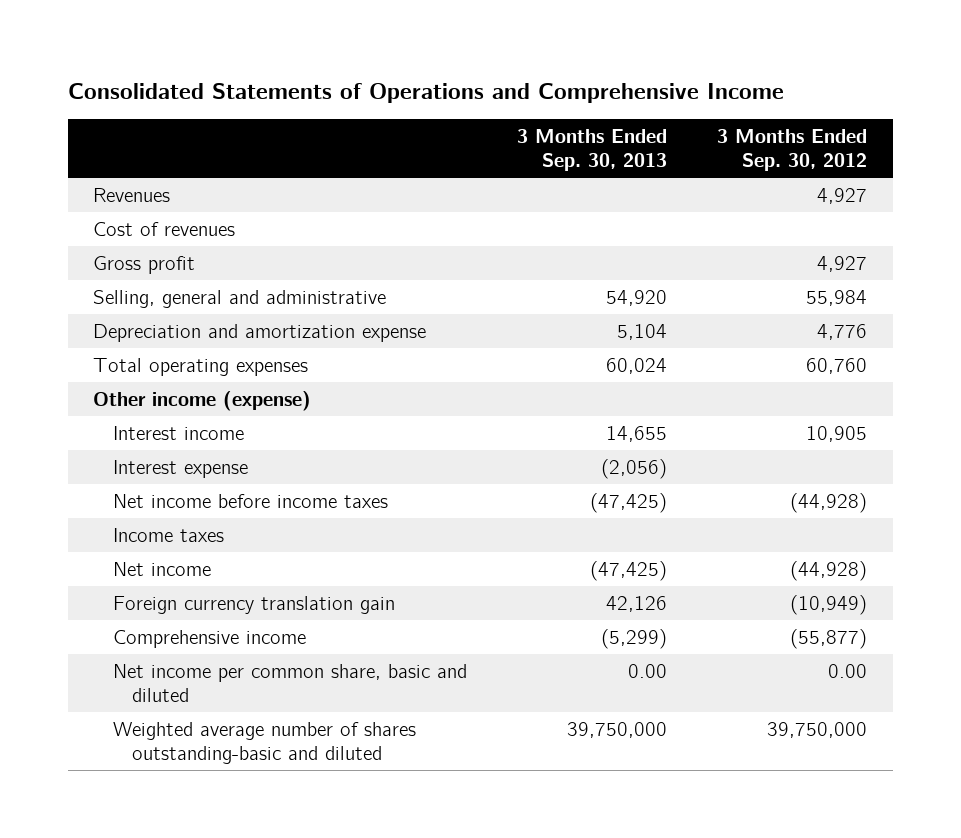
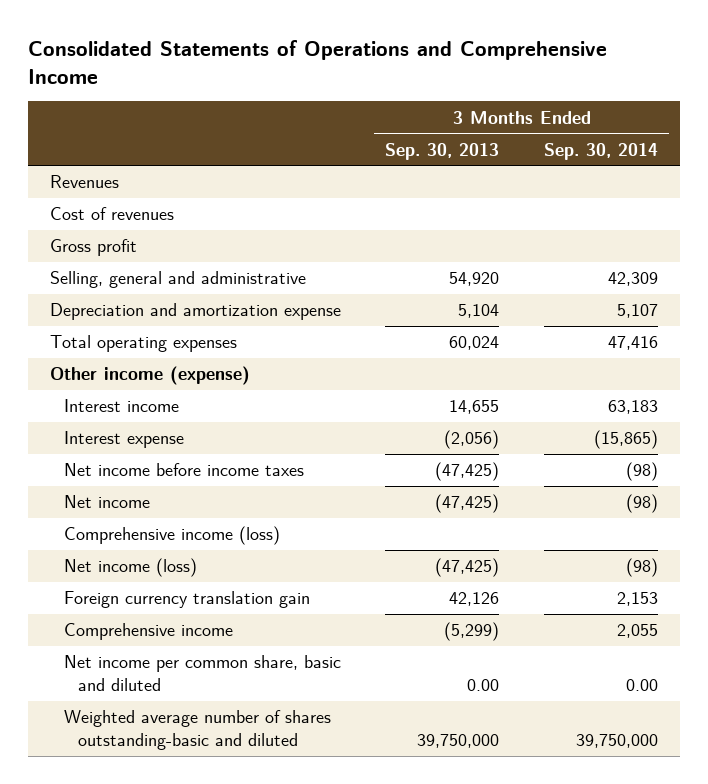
- | 3 Months Ended Sep. 30, 2013 | 3 Months Ended Sep. 30, 2012
+ | 3 Months Ended Sep. 30, 2013 | 3 Months Ended Sep. 30, 2014
- Income taxes
+ Comprehensive income (loss)
+ Net income (loss) | (47,425) | (98)

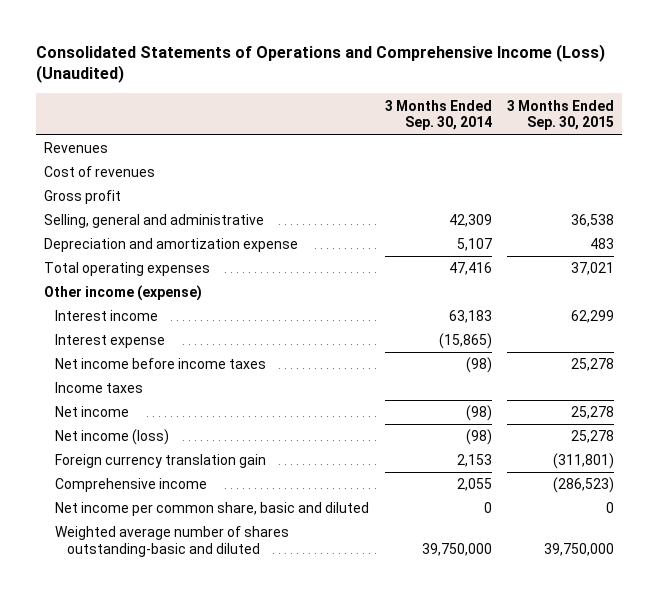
- Consolidated Statements of Operations and Comprehensive Income
+ Consolidated Statements of Operations and Comprehensive Income (Loss) (Unaudited)
- | 3 Months Ended Sep. 30, 2013 | 3 Months Ended Sep. 30, 2014
+ | 3 Months Ended Sep. 30, 2014 | 3 Months Ended Sep. 30, 2015
+ Income taxes
- Comprehensive income (loss)
- Net income per common share, basic and diluted | 0.00 | 0.00
+ Net income per common share, basic and diluted | 0 | 0

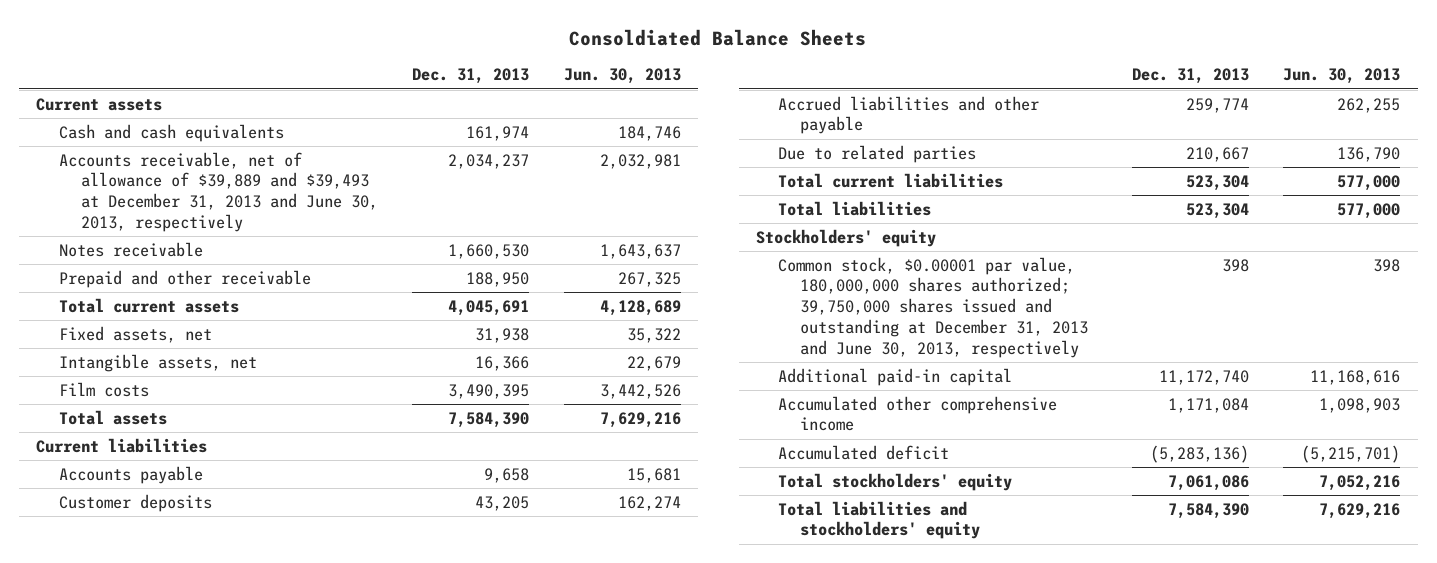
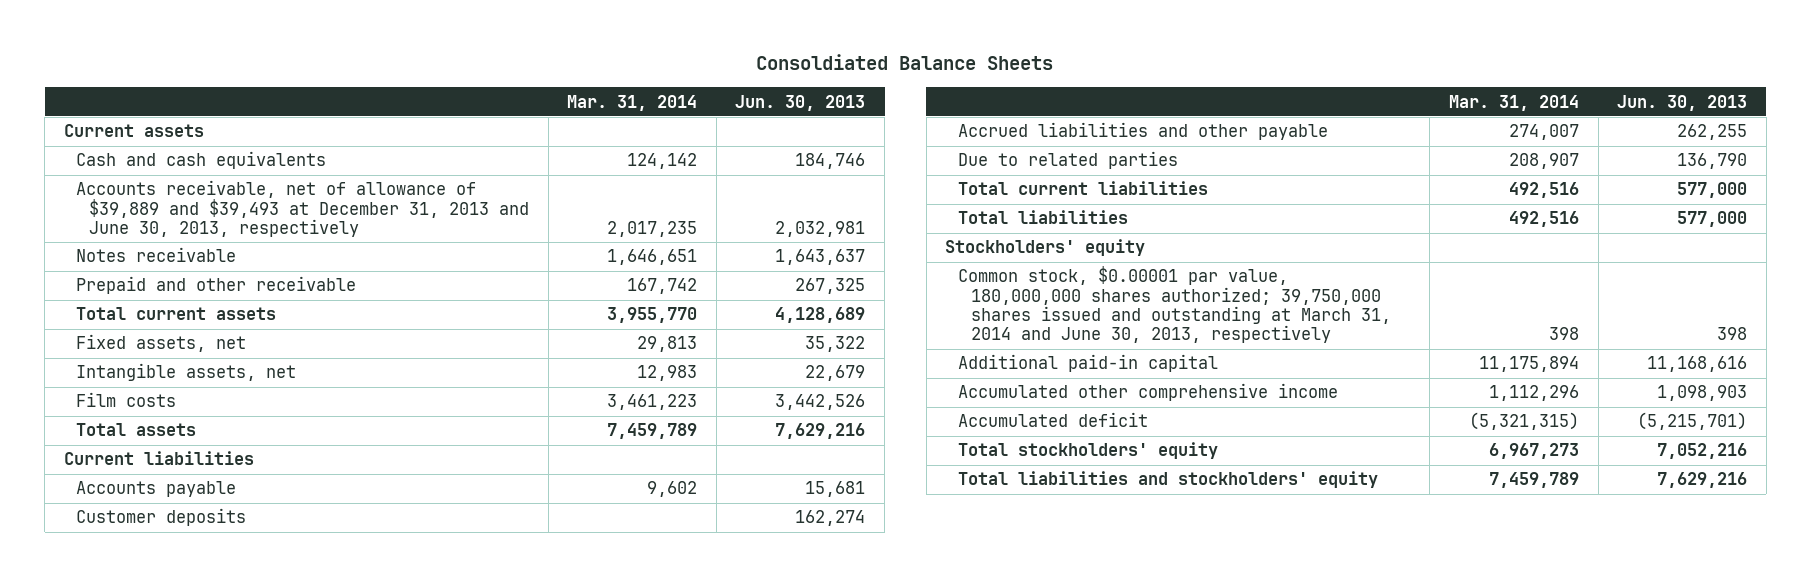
- | Dec. 31, 2013 | Jun. 30, 2013
+ | Mar. 31, 2014 | Jun. 30, 2013
- Common stock, $0.00001 par value, 180,000,000 shares authorized; 39,750,000 shares issued and outstanding at December 31, 2013 and June 30, 2013, respectively | 398 | 398
+ Common stock, $0.00001 par value, 180,000,000 shares authorized; 39,750,000 shares issued and outstanding at March 31, 2014 and June 30, 2013, respectively | 398 | 398

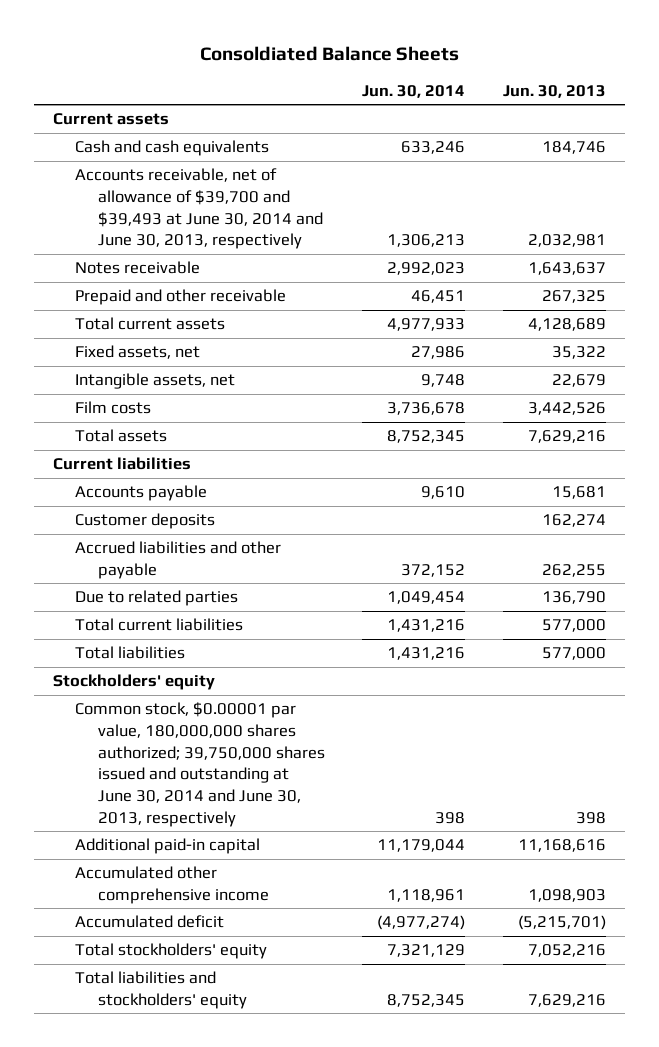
- | Mar. 31, 2014 | Jun. 30, 2013
+ | Jun. 30, 2014 | Jun. 30, 2013
- Accounts receivable, net of allowance of $39,889 and $39,493 at December 31, 2013 and June 30, 2013, respectively | 2,017,235 | 2,032,981
+ Accounts receivable, net of allowance of $39,700 and $39,493 at June 30, 2014 and June 30, 2013, respectively | 1,306,213 | 2,032,981
- Common stock, $0.00001 par value, 180,000,000 shares authorized; 39,750,000 shares issued and outstanding at March 31, 2014 and June 30, 2013, respectively | 398 | 398
+ Common stock, $0.00001 par value, 180,000,000 shares authorized; 39,750,000 shares issued and outstanding at June 30, 2014 and June 30, 2013, respectively | 398 | 398

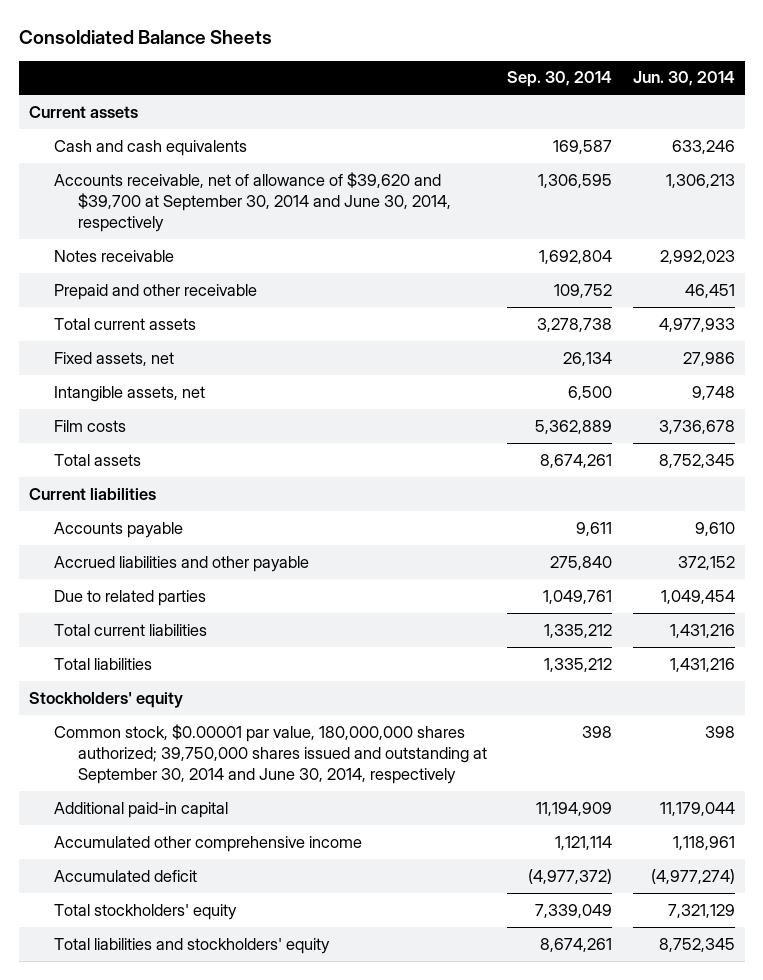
- | Jun. 30, 2014 | Jun. 30, 2013
+ | Sep. 30, 2014 | Jun. 30, 2014
- Accounts receivable, net of allowance of $39,700 and $39,493 at June 30, 2014 and June 30, 2013, respectively | 1,306,213 | 2,032,981
+ Accounts receivable, net of allowance of $39,620 and $39,700 at September 30, 2014 and June 30, 2014, respectively | 1,306,595 | 1,306,213
- Customer deposits | | 162,274
- Common stock, $0.00001 par value, 180,000,000 shares authorized; 39,750,000 shares issued and outstanding at June 30, 2014 and June 30, 2013, respectively | 398 | 398
+ Common stock, $0.00001 par value, 180,000,000 shares authorized; 39,750,000 shares issued and outstanding at September 30, 2014 and June 30, 2014, respectively | 398 | 398

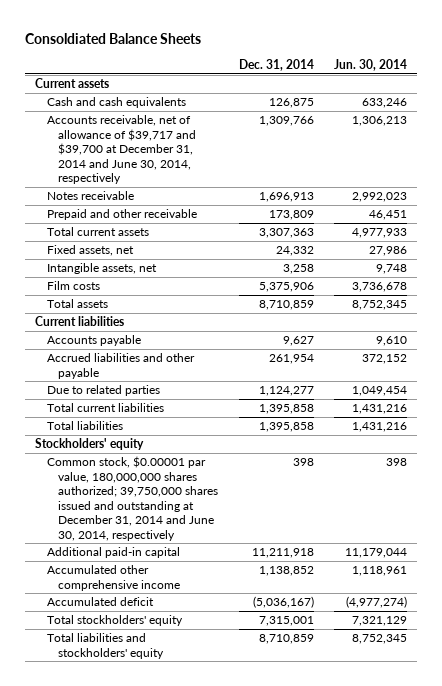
- | Sep. 30, 2014 | Jun. 30, 2014
+ | Dec. 31, 2014 | Jun. 30, 2014
- Accounts receivable, net of allowance of $39,620 and $39,700 at September 30, 2014 and June 30, 2014, respectively | 1,306,595 | 1,306,213
+ Accounts receivable, net of allowance of $39,717 and $39,700 at December 31, 2014 and June 30, 2014, respectively | 1,309,766 | 1,306,213
- Common stock, $0.00001 par value, 180,000,000 shares authorized; 39,750,000 shares issued and outstanding at September 30, 2014 and June 30, 2014, respectively | 398 | 398
+ Common stock, $0.00001 par value, 180,000,000 shares authorized; 39,750,000 shares issued and outstanding at December 31, 2014 and June 30, 2014, respectively | 398 | 398

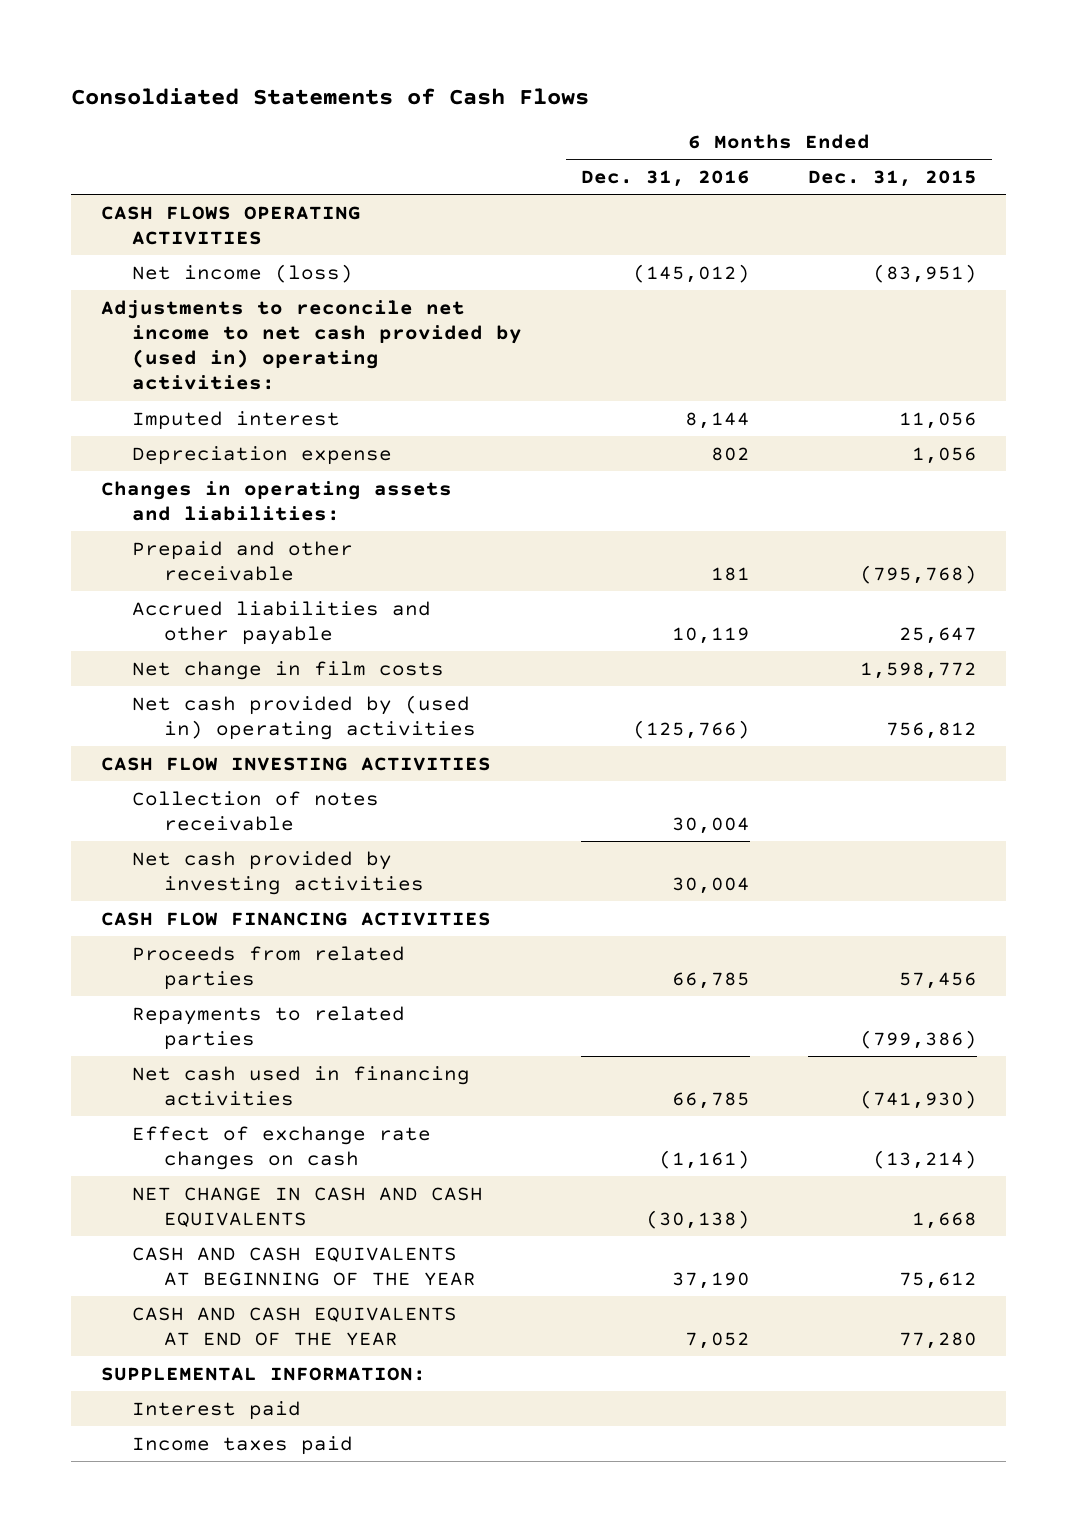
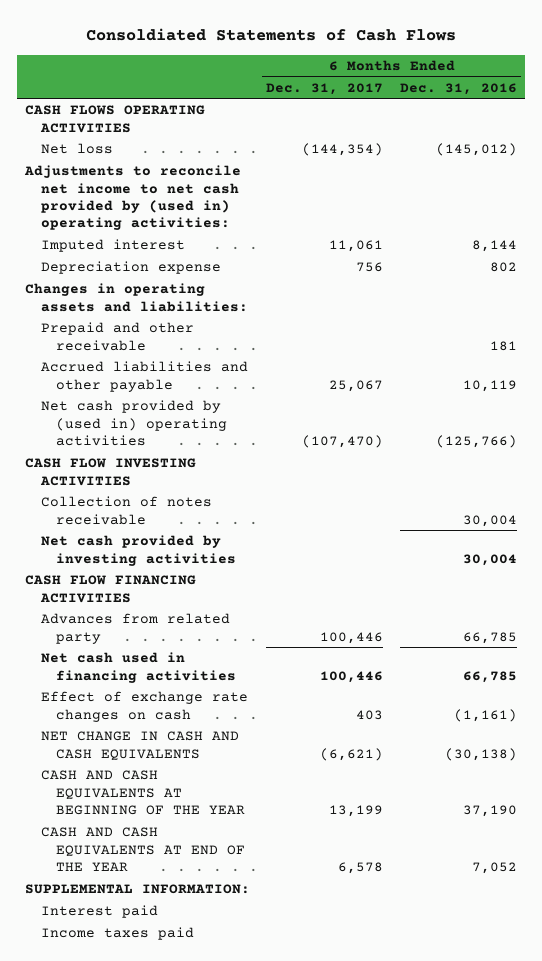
- | 6 Months Ended Dec. 31, 2016 | 6 Months Ended Dec. 31, 2015
+ | 6 Months Ended Dec. 31, 2017 | 6 Months Ended Dec. 31, 2016
- Net income (loss) | (145,012) | (83,951)
+ Net loss | (144,354) | (145,012)
- Net change in film costs | | 1,598,772
- Proceeds from related parties | 66,785 | 57,456
- Repayments to related parties | | (799,386)
+ Advances from related party | 100,446 | 66,785

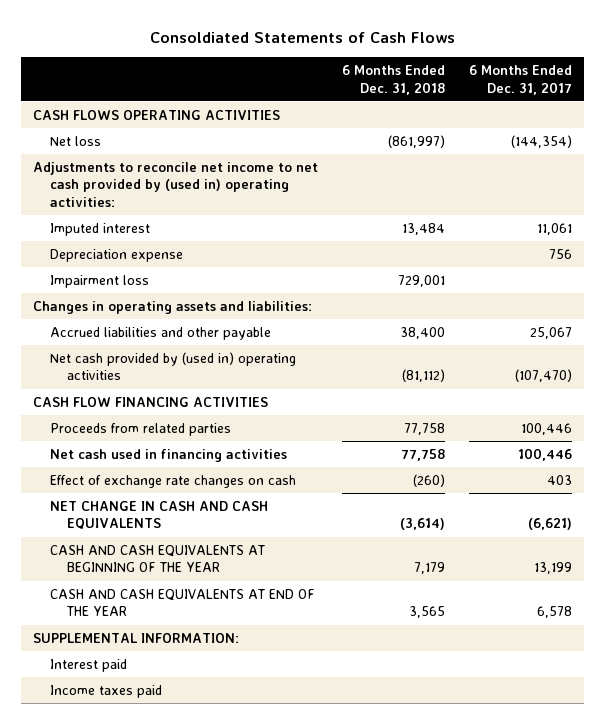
- | 6 Months Ended Dec. 31, 2017 | 6 Months Ended Dec. 31, 2016
+ | 6 Months Ended Dec. 31, 2018 | 6 Months Ended Dec. 31, 2017
+ Impairment loss | 729,001 |
- Prepaid and other receivable | | 181
- CASH FLOW INVESTING ACTIVITIES
- Collection of notes receivable | | 30,004
- Net cash provided by investing activities | | 30,004
- Advances from related party | 100,446 | 66,785
+ Proceeds from related parties | 77,758 | 100,446

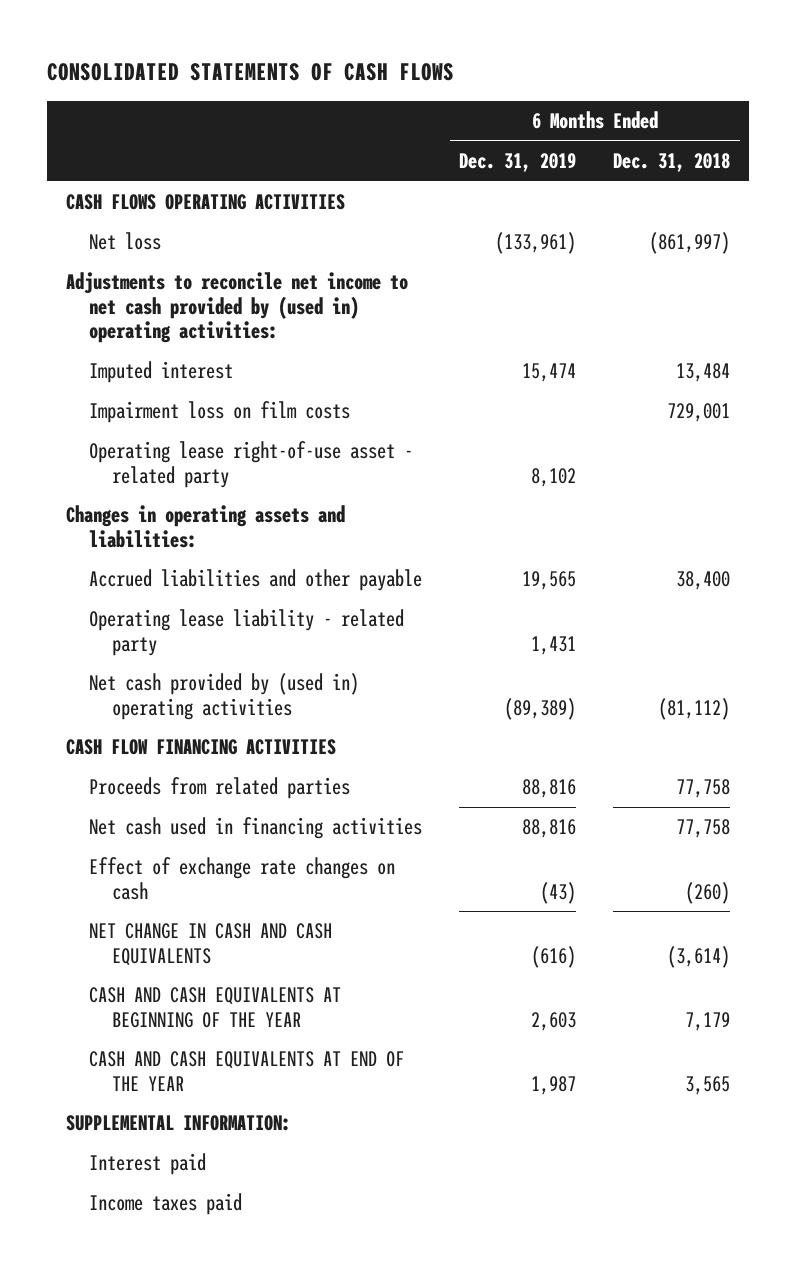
- Consoldiated Statements of Cash Flows
+ CONSOLIDATED STATEMENTS OF CASH FLOWS
- | 6 Months Ended Dec. 31, 2018 | 6 Months Ended Dec. 31, 2017
+ | 6 Months Ended Dec. 31, 2019 | 6 Months Ended Dec. 31, 2018
- Depreciation expense | | 756
- Impairment loss | 729,001 |
+ Impairment loss on film costs | | 729,001
+ Operating lease right-of-use asset - related party | 8,102 |
+ Operating lease liability - related party | 1,431 |

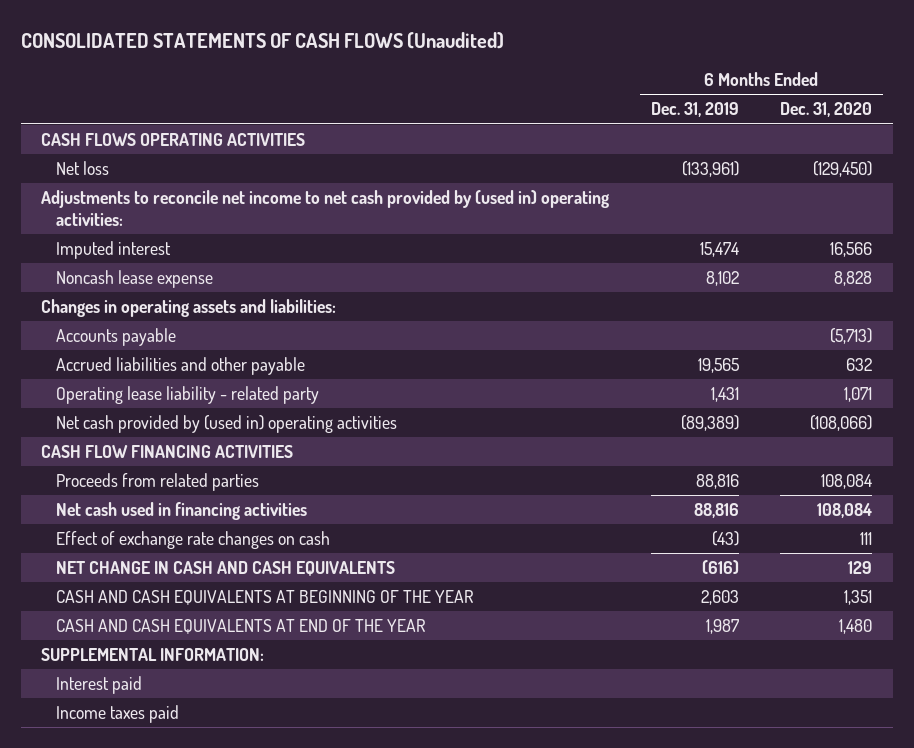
- CONSOLIDATED STATEMENTS OF CASH FLOWS
+ CONSOLIDATED STATEMENTS OF CASH FLOWS (Unaudited)
- | 6 Months Ended Dec. 31, 2019 | 6 Months Ended Dec. 31, 2018
+ | 6 Months Ended Dec. 31, 2019 | 6 Months Ended Dec. 31, 2020
- Impairment loss on film costs | | 729,001
- Operating lease right-of-use asset - related party | 8,102 |
+ Noncash lease expense | 8,102 | 8,828
+ Accounts payable | | (5,713)

